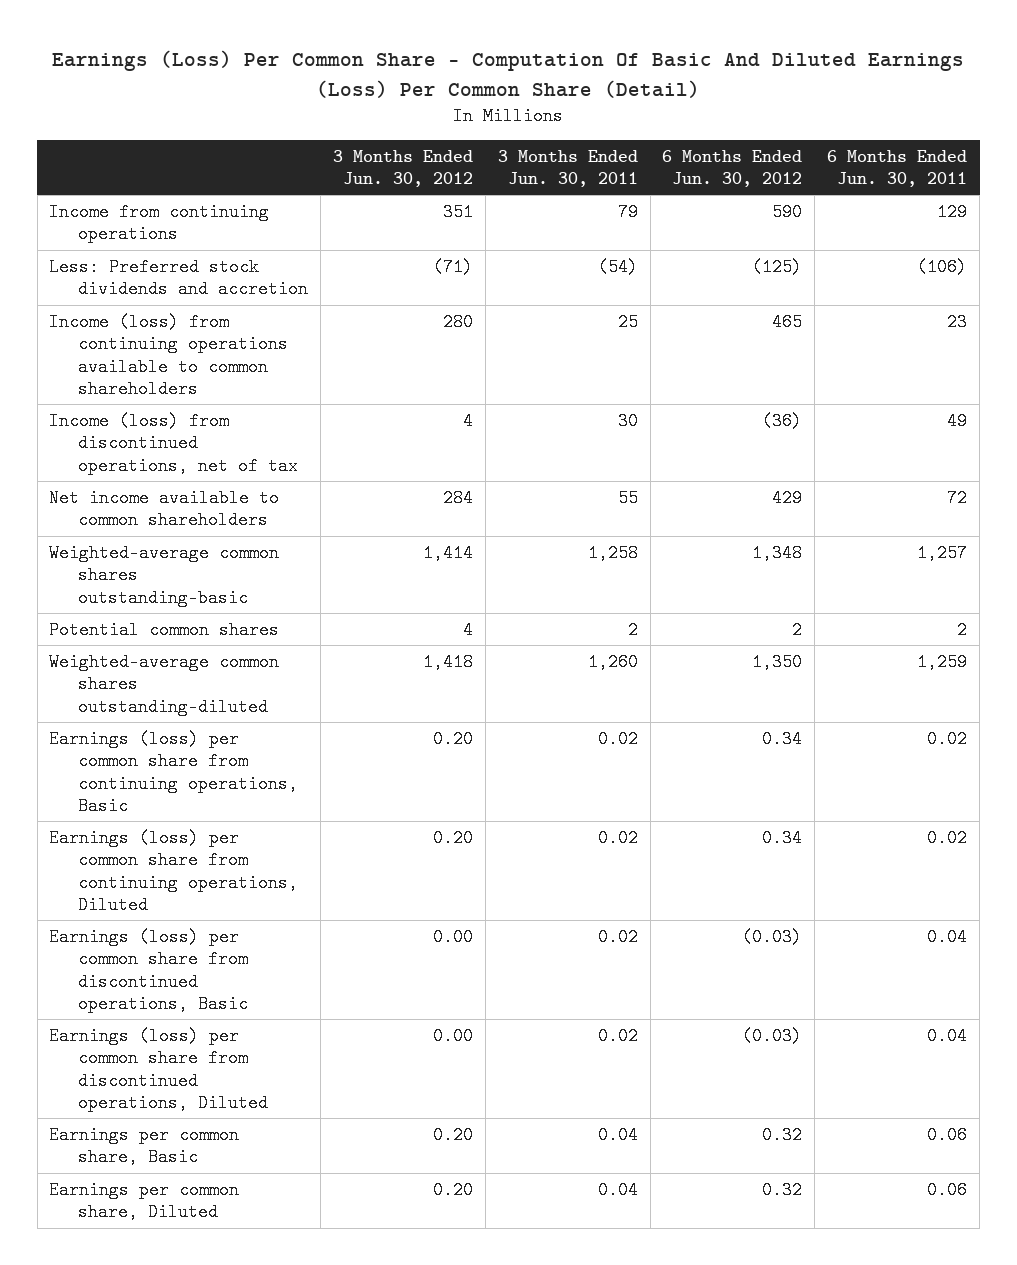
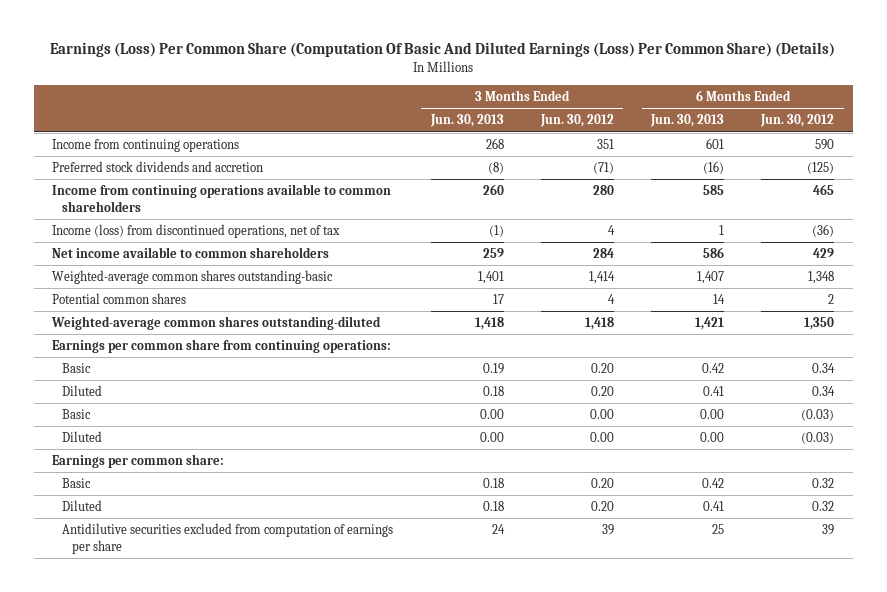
- Earnings (Loss) Per Common Share - Computation Of Basic And Diluted Earnings (Loss) Per Common Share (Detail)
+ Earnings (Loss) Per Common Share (Computation Of Basic And Diluted Earnings (Loss) Per Common Share) (Details)
- | 3 Months Ended Jun. 30, 2012 | 3 Months Ended Jun. 30, 2011 | 6 Months Ended Jun. 30, 2012 | 6 Months Ended Jun. 30, 2011
+ | 3 Months Ended Jun. 30, 2013 | 3 Months Ended Jun. 30, 2012 | 6 Months Ended Jun. 30, 2013 | 6 Months Ended Jun. 30, 2012
- Less: Preferred stock dividends and accretion | (71) | (54) | (125) | (106)
- Income (loss) from continuing operations available to common shareholders | 280 | 25 | 465 | 23
+ Preferred stock dividends and accretion | (8) | (71) | (16) | (125)
+ Income from continuing operations available to common shareholders | 260 | 280 | 585 | 465
- Earnings (loss) per common share from continuing operations, Basic | 0.20 | 0.02 | 0.34 | 0.02
- Earnings (loss) per common share from continuing operations, Diluted | 0.20 | 0.02 | 0.34 | 0.02
- Earnings (loss) per common share from discontinued operations, Basic | 0.00 | 0.02 | (0.03) | 0.04
- Earnings (loss) per common share from discontinued operations, Diluted | 0.00 | 0.02 | (0.03) | 0.04
- Earnings per common share, Basic | 0.20 | 0.04 | 0.32 | 0.06
- Earnings per common share, Diluted | 0.20 | 0.04 | 0.32 | 0.06
+ Earnings per common share from continuing operations:
+ Basic | 0.19 | 0.20 | 0.42 | 0.34
+ Diluted | 0.18 | 0.20 | 0.41 | 0.34
+ Basic | 0.00 | 0.00 | 0.00 | (0.03)
+ Diluted | 0.00 | 0.00 | 0.00 | (0.03)
+ Earnings per common share:
+ Basic | 0.18 | 0.20 | 0.42 | 0.32
+ Diluted | 0.18 | 0.20 | 0.41 | 0.32
+ Antidilutive securities excluded from computation of earnings per share | 24 | 39 | 25 | 39

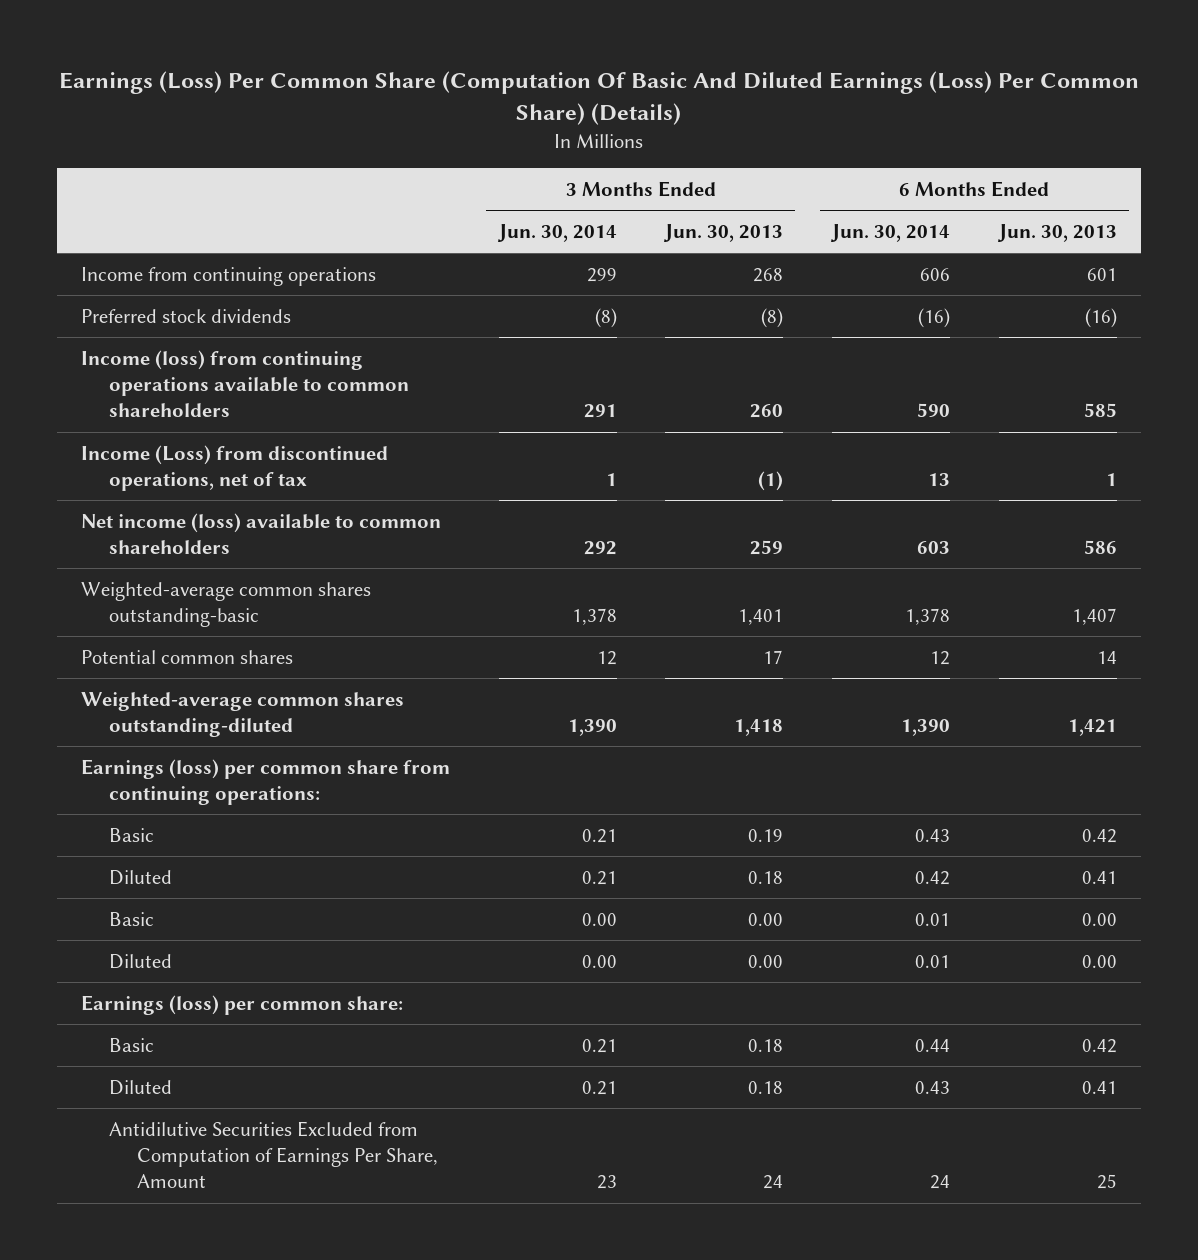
- | 3 Months Ended Jun. 30, 2013 | 3 Months Ended Jun. 30, 2012 | 6 Months Ended Jun. 30, 2013 | 6 Months Ended Jun. 30, 2012
+ | 3 Months Ended Jun. 30, 2014 | 3 Months Ended Jun. 30, 2013 | 6 Months Ended Jun. 30, 2014 | 6 Months Ended Jun. 30, 2013
- Preferred stock dividends and accretion | (8) | (71) | (16) | (125)
- Income from continuing operations available to common shareholders | 260 | 280 | 585 | 465
- Income (loss) from discontinued operations, net of tax | (1) | 4 | 1 | (36)
- Net income available to common shareholders | 259 | 284 | 586 | 429
+ Preferred stock dividends | (8) | (8) | (16) | (16)
+ Income (loss) from continuing operations available to common shareholders | 291 | 260 | 590 | 585
+ Income (Loss) from discontinued operations, net of tax | 1 | (1) | 13 | 1
+ Net income (loss) available to common shareholders | 292 | 259 | 603 | 586
- Earnings per common share from continuing operations:
+ Earnings (loss) per common share from continuing operations:
- Earnings per common share:
+ Earnings (loss) per common share:
- Antidilutive securities excluded from computation of earnings per share | 24 | 39 | 25 | 39
+ Antidilutive Securities Excluded from Computation of Earnings Per Share, Amount | 23 | 24 | 24 | 25

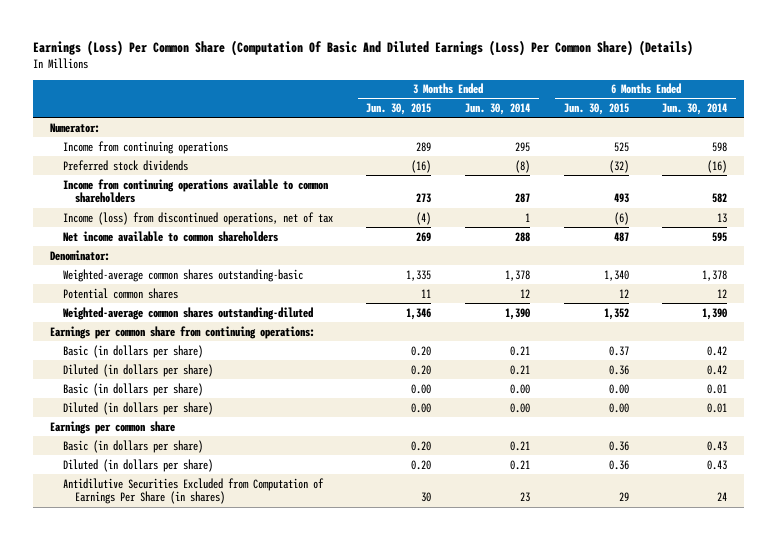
- | 3 Months Ended Jun. 30, 2014 | 3 Months Ended Jun. 30, 2013 | 6 Months Ended Jun. 30, 2014 | 6 Months Ended Jun. 30, 2013
+ | 3 Months Ended Jun. 30, 2015 | 3 Months Ended Jun. 30, 2014 | 6 Months Ended Jun. 30, 2015 | 6 Months Ended Jun. 30, 2014
- Income from continuing operations | 299 | 268 | 606 | 601
+ Numerator:
+ Income from continuing operations | 289 | 295 | 525 | 598
- Income (loss) from continuing operations available to common shareholders | 291 | 260 | 590 | 585
- Income (Loss) from discontinued operations, net of tax | 1 | (1) | 13 | 1
- Net income (loss) available to common shareholders | 292 | 259 | 603 | 586
+ Income from continuing operations available to common shareholders | 273 | 287 | 493 | 582
+ Income (loss) from discontinued operations, net of tax | (4) | 1 | (6) | 13
+ Net income available to common shareholders | 269 | 288 | 487 | 595
+ Denominator:
- Earnings (loss) per common share from continuing operations:
- Basic | 0.21 | 0.19 | 0.43 | 0.42
- Diluted | 0.21 | 0.18 | 0.42 | 0.41
- Basic | 0.00 | 0.00 | 0.01 | 0.00
- Diluted | 0.00 | 0.00 | 0.01 | 0.00
- Earnings (loss) per common share:
- Basic | 0.21 | 0.18 | 0.44 | 0.42
- Diluted | 0.21 | 0.18 | 0.43 | 0.41
- Antidilutive Securities Excluded from Computation of Earnings Per Share, Amount | 23 | 24 | 24 | 25
+ Earnings per common share from continuing operations:
+ Basic (in dollars per share) | 0.20 | 0.21 | 0.37 | 0.42
+ Diluted (in dollars per share) | 0.20 | 0.21 | 0.36 | 0.42
+ Basic (in dollars per share) | 0.00 | 0.00 | 0.00 | 0.01
+ Diluted (in dollars per share) | 0.00 | 0.00 | 0.00 | 0.01
+ Earnings per common share
+ Basic (in dollars per share) | 0.20 | 0.21 | 0.36 | 0.43
+ Diluted (in dollars per share) | 0.20 | 0.21 | 0.36 | 0.43
+ Antidilutive Securities Excluded from Computation of Earnings Per Share (in shares) | 30 | 23 | 29 | 24

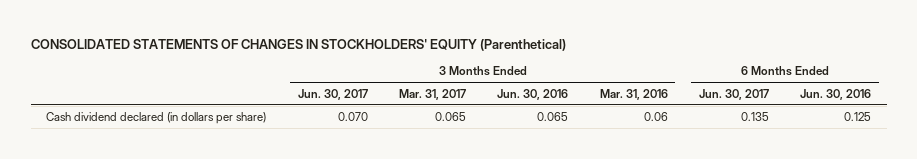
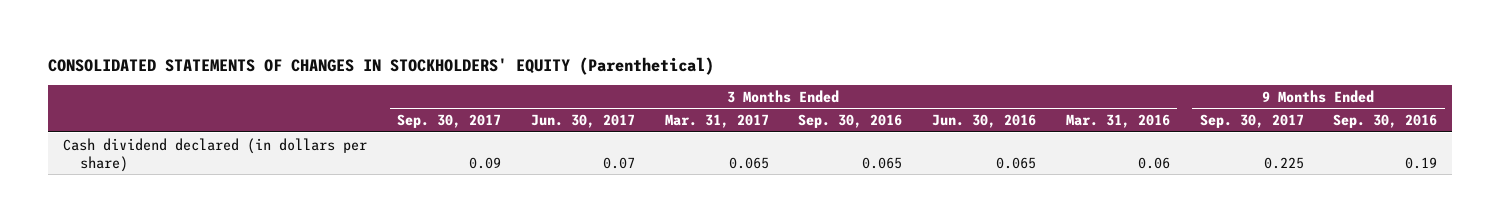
- | 3 Months Ended Jun. 30, 2017 | 3 Months Ended Mar. 31, 2017 | 3 Months Ended Jun. 30, 2016 | 3 Months Ended Mar. 31, 2016 | 6 Months Ended Jun. 30, 2017 | 6 Months Ended Jun. 30, 2016
+ | 3 Months Ended Sep. 30, 2017 | 3 Months Ended Jun. 30, 2017 | 3 Months Ended Mar. 31, 2017 | 3 Months Ended Sep. 30, 2016 | 3 Months Ended Jun. 30, 2016 | 3 Months Ended Mar. 31, 2016 | 9 Months Ended Sep. 30, 2017 | 9 Months Ended Sep. 30, 2016
- Cash dividend declared (in dollars per share) | 0.070 | 0.065 | 0.065 | 0.06 | 0.135 | 0.125
+ Cash dividend declared (in dollars per share) | 0.09 | 0.07 | 0.065 | 0.065 | 0.065 | 0.06 | 0.225 | 0.19

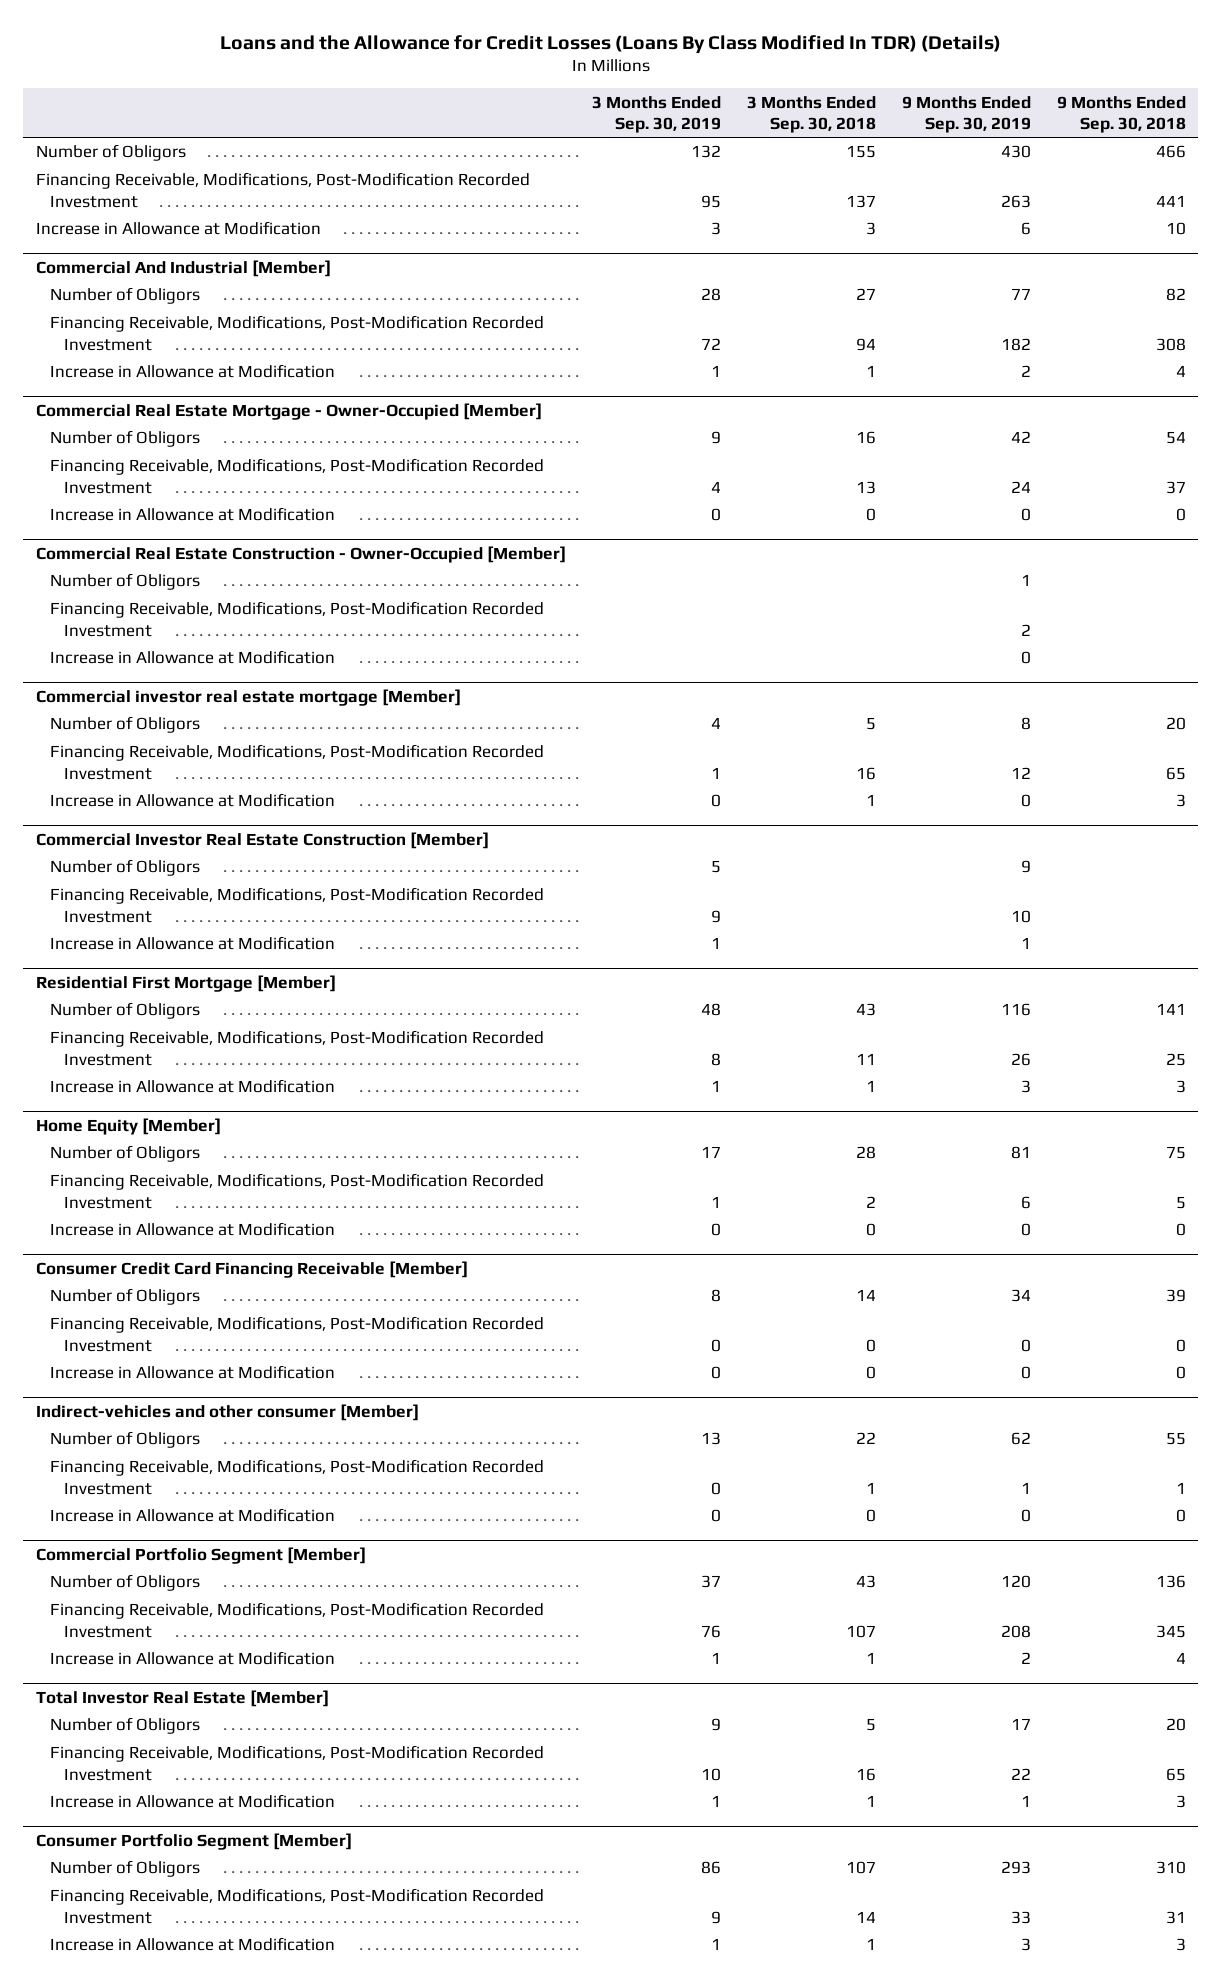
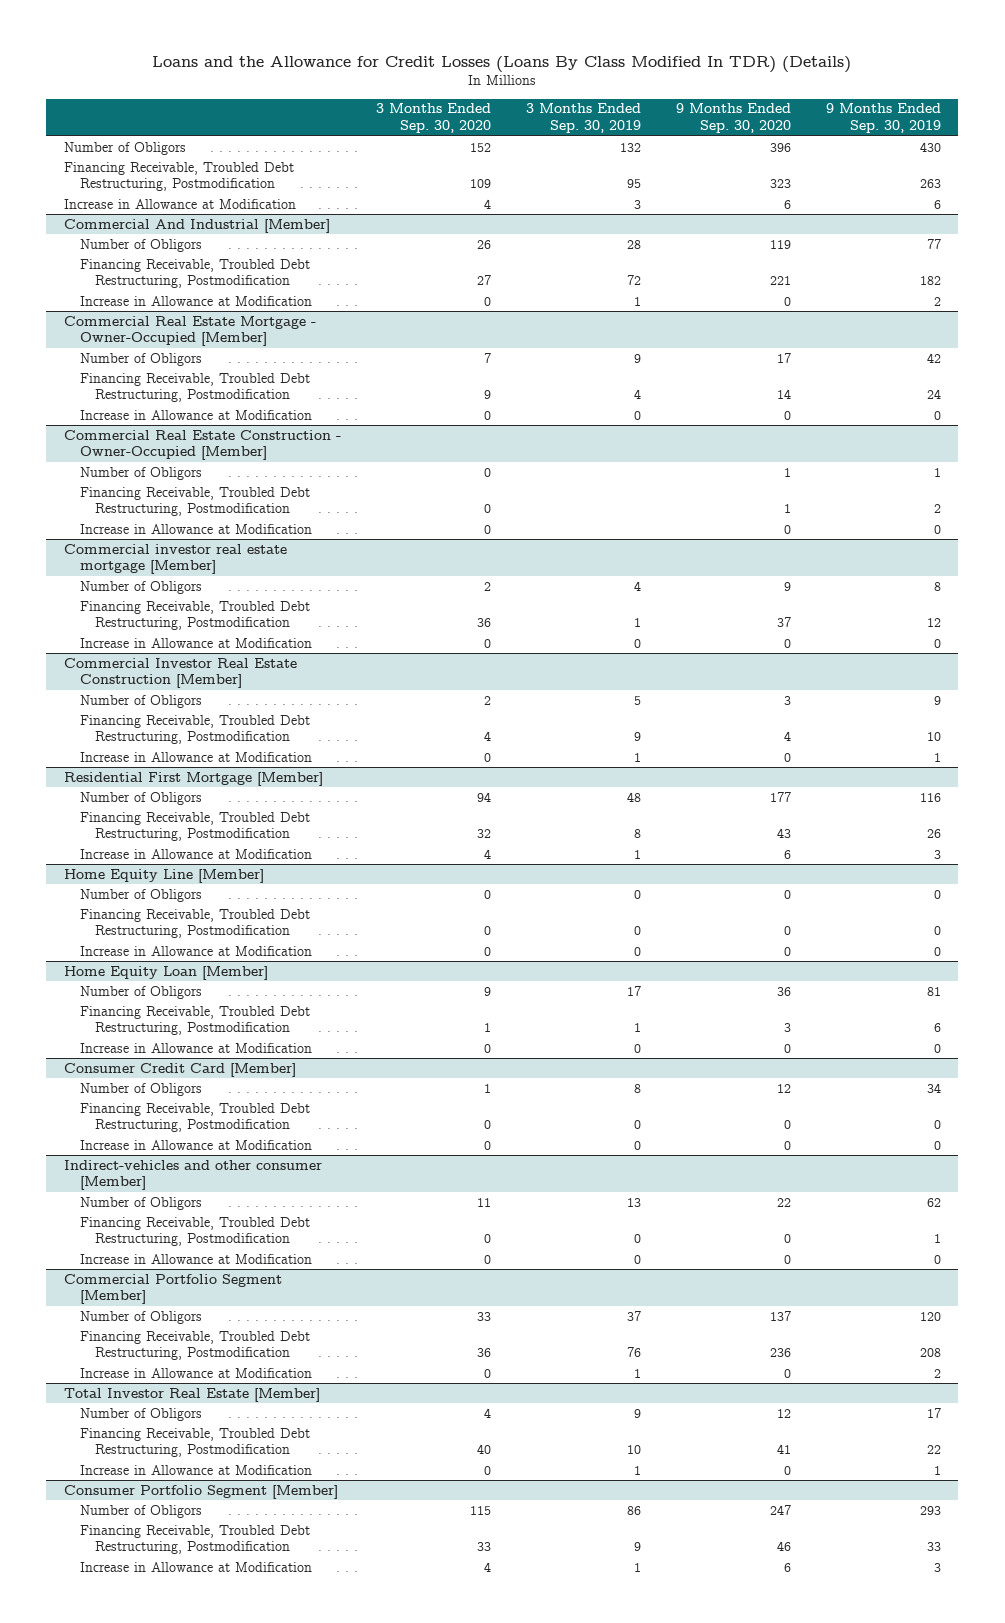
- | 3 Months Ended Sep. 30, 2019 | 3 Months Ended Sep. 30, 2018 | 9 Months Ended Sep. 30, 2019 | 9 Months Ended Sep. 30, 2018
+ | 3 Months Ended Sep. 30, 2020 | 3 Months Ended Sep. 30, 2019 | 9 Months Ended Sep. 30, 2020 | 9 Months Ended Sep. 30, 2019
- Financing Receivable, Modifications, Post-Modification Recorded Investment | 95 | 137 | 263 | 441
+ Financing Receivable, Troubled Debt Restructuring, Postmodification | 109 | 95 | 323 | 263
@ Commercial And Industrial [Member]
- Financing Receivable, Modifications, Post-Modification Recorded Investment | 72 | 94 | 182 | 308
+ Financing Receivable, Troubled Debt Restructuring, Postmodification | 27 | 72 | 221 | 182
@ Commercial Real Estate Mortgage - Owner-Occupied [Member]
- Financing Receivable, Modifications, Post-Modification Recorded Investment | 4 | 13 | 24 | 37
+ Financing Receivable, Troubled Debt Restructuring, Postmodification | 9 | 4 | 14 | 24
@ Commercial Real Estate Construction - Owner-Occupied [Member]
- Financing Receivable, Modifications, Post-Modification Recorded Investment | | | 2 |
+ Financing Receivable, Troubled Debt Restructuring, Postmodification | 0 | | 1 | 2
@ Commercial investor real estate mortgage [Member]
- Financing Receivable, Modifications, Post-Modification Recorded Investment | 1 | 16 | 12 | 65
+ Financing Receivable, Troubled Debt Restructuring, Postmodification | 36 | 1 | 37 | 12
@ Commercial Investor Real Estate Construction [Member]
- Financing Receivable, Modifications, Post-Modification Recorded Investment | 9 | | 10 |
+ Financing Receivable, Troubled Debt Restructuring, Postmodification | 4 | 9 | 4 | 10
@ Residential First Mortgage [Member]
- Financing Receivable, Modifications, Post-Modification Recorded Investment | 8 | 11 | 26 | 25
+ Financing Receivable, Troubled Debt Restructuring, Postmodification | 32 | 8 | 43 | 26
- Home Equity [Member]
+ Home Equity Line [Member]
+ Number of Obligors | 0 | 0 | 0 | 0
+ Financing Receivable, Troubled Debt Restructuring, Postmodification | 0 | 0 | 0 | 0
+ Increase in Allowance at Modification | 0 | 0 | 0 | 0
+ Home Equity Loan [Member]
- Financing Receivable, Modifications, Post-Modification Recorded Investment | 1 | 2 | 6 | 5
+ Financing Receivable, Troubled Debt Restructuring, Postmodification | 1 | 1 | 3 | 6
- Consumer Credit Card Financing Receivable [Member]
+ Consumer Credit Card [Member]
- Financing Receivable, Modifications, Post-Modification Recorded Investment | 0 | 0 | 0 | 0
+ Financing Receivable, Troubled Debt Restructuring, Postmodification | 0 | 0 | 0 | 0
@ Indirect-vehicles and other consumer [Member]
- Financing Receivable, Modifications, Post-Modification Recorded Investment | 0 | 1 | 1 | 1
+ Financing Receivable, Troubled Debt Restructuring, Postmodification | 0 | 0 | 0 | 1
@ Commercial Portfolio Segment [Member]
- Financing Receivable, Modifications, Post-Modification Recorded Investment | 76 | 107 | 208 | 345
+ Financing Receivable, Troubled Debt Restructuring, Postmodification | 36 | 76 | 236 | 208
@ Total Investor Real Estate [Member]
- Financing Receivable, Modifications, Post-Modification Recorded Investment | 10 | 16 | 22 | 65
+ Financing Receivable, Troubled Debt Restructuring, Postmodification | 40 | 10 | 41 | 22
@ Consumer Portfolio Segment [Member]
- Financing Receivable, Modifications, Post-Modification Recorded Investment | 9 | 14 | 33 | 31
+ Financing Receivable, Troubled Debt Restructuring, Postmodification | 33 | 9 | 46 | 33

